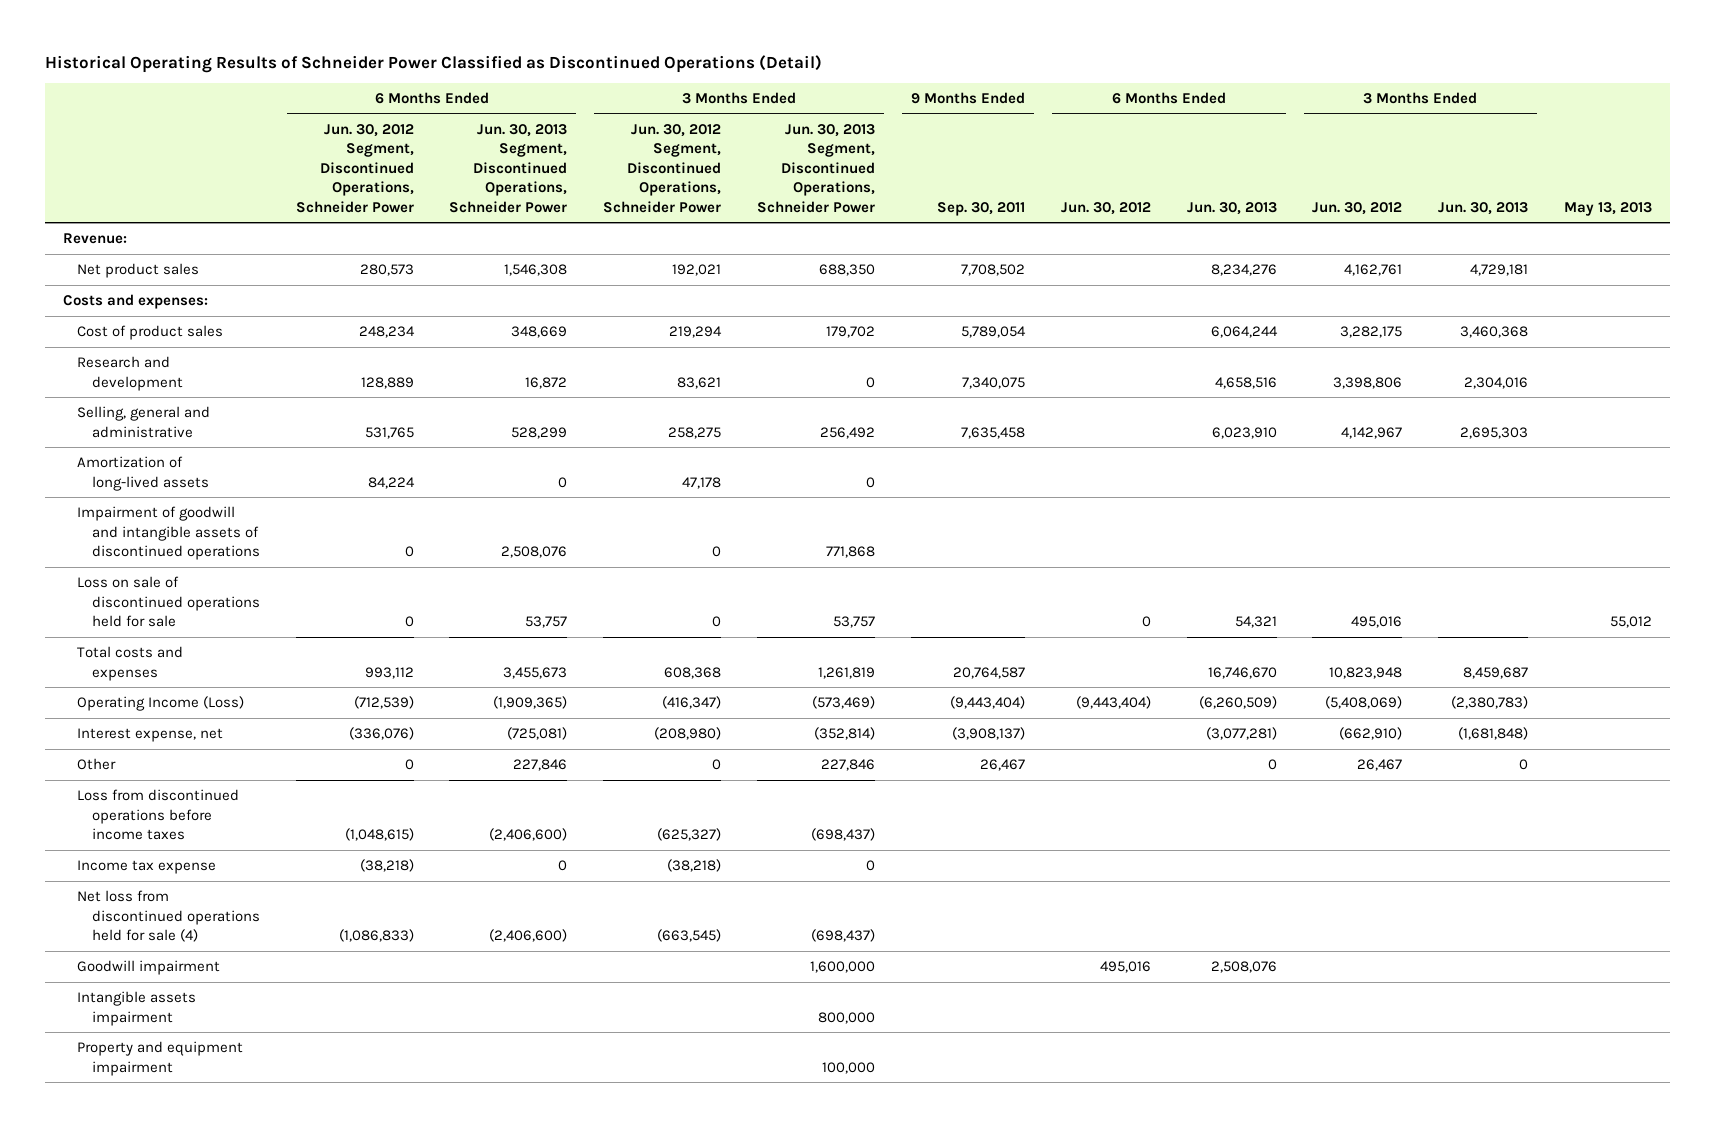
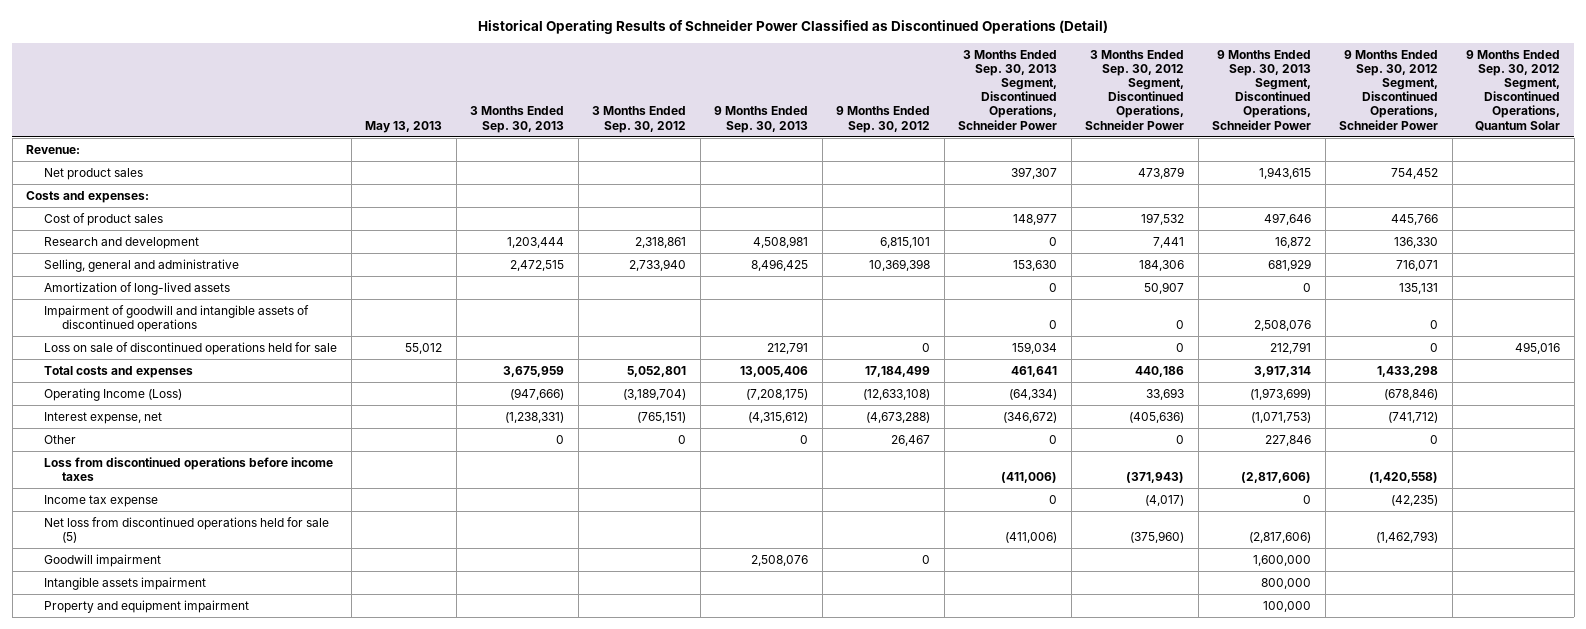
- | 6 Months Ended Jun. 30, 2012 Segment, Discontinued Operations, Schneider Power | 6 Months Ended Jun. 30, 2013 Segment, Discontinued Operations, Schneider Power | 3 Months Ended Jun. 30, 2012 Segment, Discontinued Operations, Schneider Power | 3 Months Ended Jun. 30, 2013 Segment, Discontinued Operations, Schneider Power | 9 Months Ended Sep. 30, 2011 | 6 Months Ended Jun. 30, 2012 | 6 Months Ended Jun. 30, 2013 | 3 Months Ended Jun. 30, 2012 | 3 Months Ended Jun. 30, 2013 | May 13, 2013
+ | May 13, 2013 | 3 Months Ended Sep. 30, 2013 | 3 Months Ended Sep. 30, 2012 | 9 Months Ended Sep. 30, 2013 | 9 Months Ended Sep. 30, 2012 | 3 Months Ended Sep. 30, 2013 Segment, Discontinued Operations, Schneider Power | 3 Months Ended Sep. 30, 2012 Segment, Discontinued Operations, Schneider Power | 9 Months Ended Sep. 30, 2013 Segment, Discontinued Operations, Schneider Power | 9 Months Ended Sep. 30, 2012 Segment, Discontinued Operations, Schneider Power | 9 Months Ended Sep. 30, 2012 Segment, Discontinued Operations, Quantum Solar
- Net loss from discontinued operations held for sale (4) | (1,086,833) | (2,406,600) | (663,545) | (698,437) | | | | | |
+ Net loss from discontinued operations held for sale (5) | | | | | | (411,006) | (375,960) | (2,817,606) | (1,462,793) |

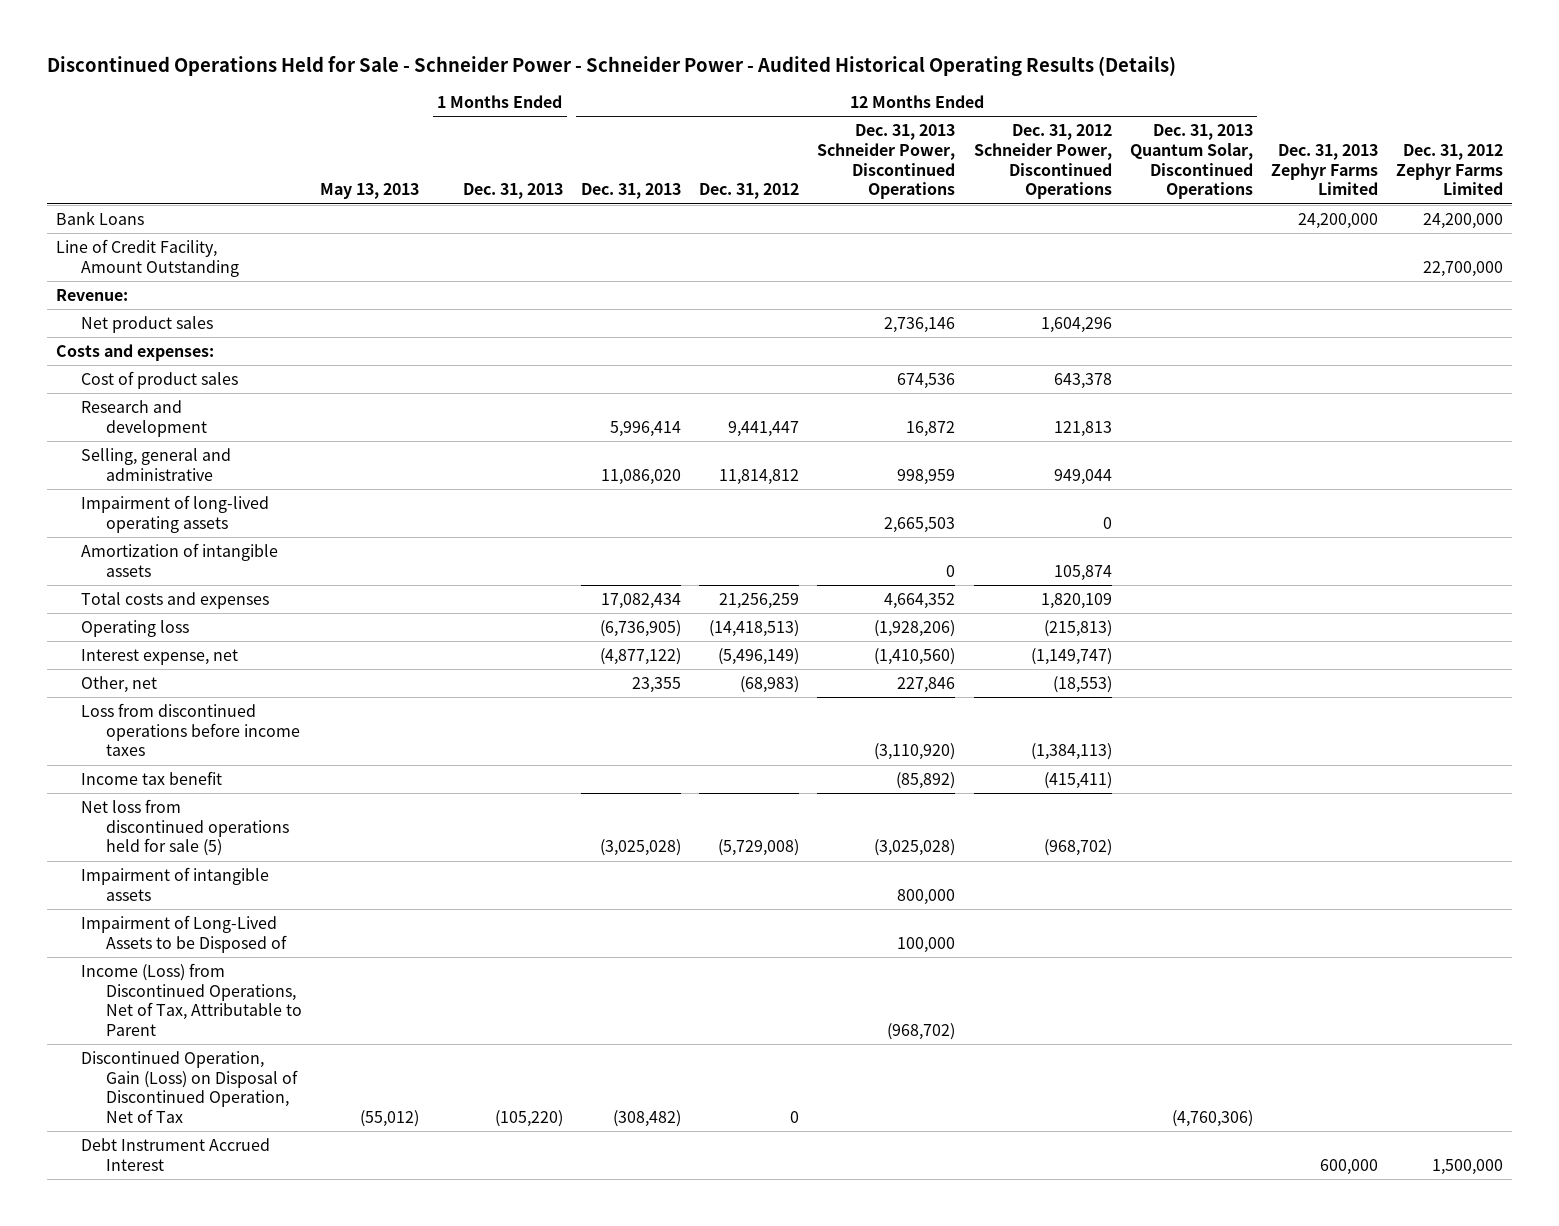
- Historical Operating Results of Schneider Power Classified as Discontinued Operations (Detail)
+ Discontinued Operations Held for Sale - Schneider Power - Schneider Power - Audited Historical Operating Results (Details)
- | May 13, 2013 | 3 Months Ended Sep. 30, 2013 | 3 Months Ended Sep. 30, 2012 | 9 Months Ended Sep. 30, 2013 | 9 Months Ended Sep. 30, 2012 | 3 Months Ended Sep. 30, 2013 Segment, Discontinued Operations, Schneider Power | 3 Months Ended Sep. 30, 2012 Segment, Discontinued Operations, Schneider Power | 9 Months Ended Sep. 30, 2013 Segment, Discontinued Operations, Schneider Power | 9 Months Ended Sep. 30, 2012 Segment, Discontinued Operations, Schneider Power | 9 Months Ended Sep. 30, 2012 Segment, Discontinued Operations, Quantum Solar
+ | May 13, 2013 | 1 Months Ended Dec. 31, 2013 | 12 Months Ended Dec. 31, 2013 | 12 Months Ended Dec. 31, 2012 | 12 Months Ended Dec. 31, 2013 Schneider Power, Discontinued Operations | 12 Months Ended Dec. 31, 2012 Schneider Power, Discontinued Operations | 12 Months Ended Dec. 31, 2013 Quantum Solar, Discontinued Operations | Dec. 31, 2013 Zephyr Farms Limited | Dec. 31, 2012 Zephyr Farms Limited
+ Bank Loans | | | | | | | | 24,200,000 | 24,200,000
+ Line of Credit Facility, Amount Outstanding | | | | | | | | | 22,700,000
- Amortization of long-lived assets | | | | | | 0 | 50,907 | 0 | 135,131 |
- Impairment of goodwill and intangible assets of discontinued operations | | | | | | 0 | 0 | 2,508,076 | 0 |
- Loss on sale of discontinued operations held for sale | 55,012 | | | 212,791 | 0 | 159,034 | 0 | 212,791 | 0 | 495,016
+ Impairment of long-lived operating assets | | | | | 2,665,503 | 0 | | |
+ Amortization of intangible assets | | | | | 0 | 105,874 | | |
- Operating Income (Loss) | | (947,666) | (3,189,704) | (7,208,175) | (12,633,108) | (64,334) | 33,693 | (1,973,699) | (678,846) |
+ Operating loss | | | (6,736,905) | (14,418,513) | (1,928,206) | (215,813) | | |
- Other | | 0 | 0 | 0 | 26,467 | 0 | 0 | 227,846 | 0 |
+ Other, net | | | 23,355 | (68,983) | 227,846 | (18,553) | | |
- Income tax expense | | | | | | 0 | (4,017) | 0 | (42,235) |
+ Income tax benefit | | | | | (85,892) | (415,411) | | |
- Goodwill impairment | | | | 2,508,076 | 0 | | | 1,600,000 | |
- Intangible assets impairment | | | | | | | | 800,000 | |
- Property and equipment impairment | | | | | | | | 100,000 | |
+ Impairment of intangible assets | | | | | 800,000 | | | |
+ Impairment of Long-Lived Assets to be Disposed of | | | | | 100,000 | | | |
+ Income (Loss) from Discontinued Operations, Net of Tax, Attributable to Parent | | | | | (968,702) | | | |
+ Discontinued Operation, Gain (Loss) on Disposal of Discontinued Operation, Net of Tax | (55,012) | (105,220) | (308,482) | 0 | | | (4,760,306) | |
+ Debt Instrument Accrued Interest | | | | | | | | 600,000 | 1,500,000

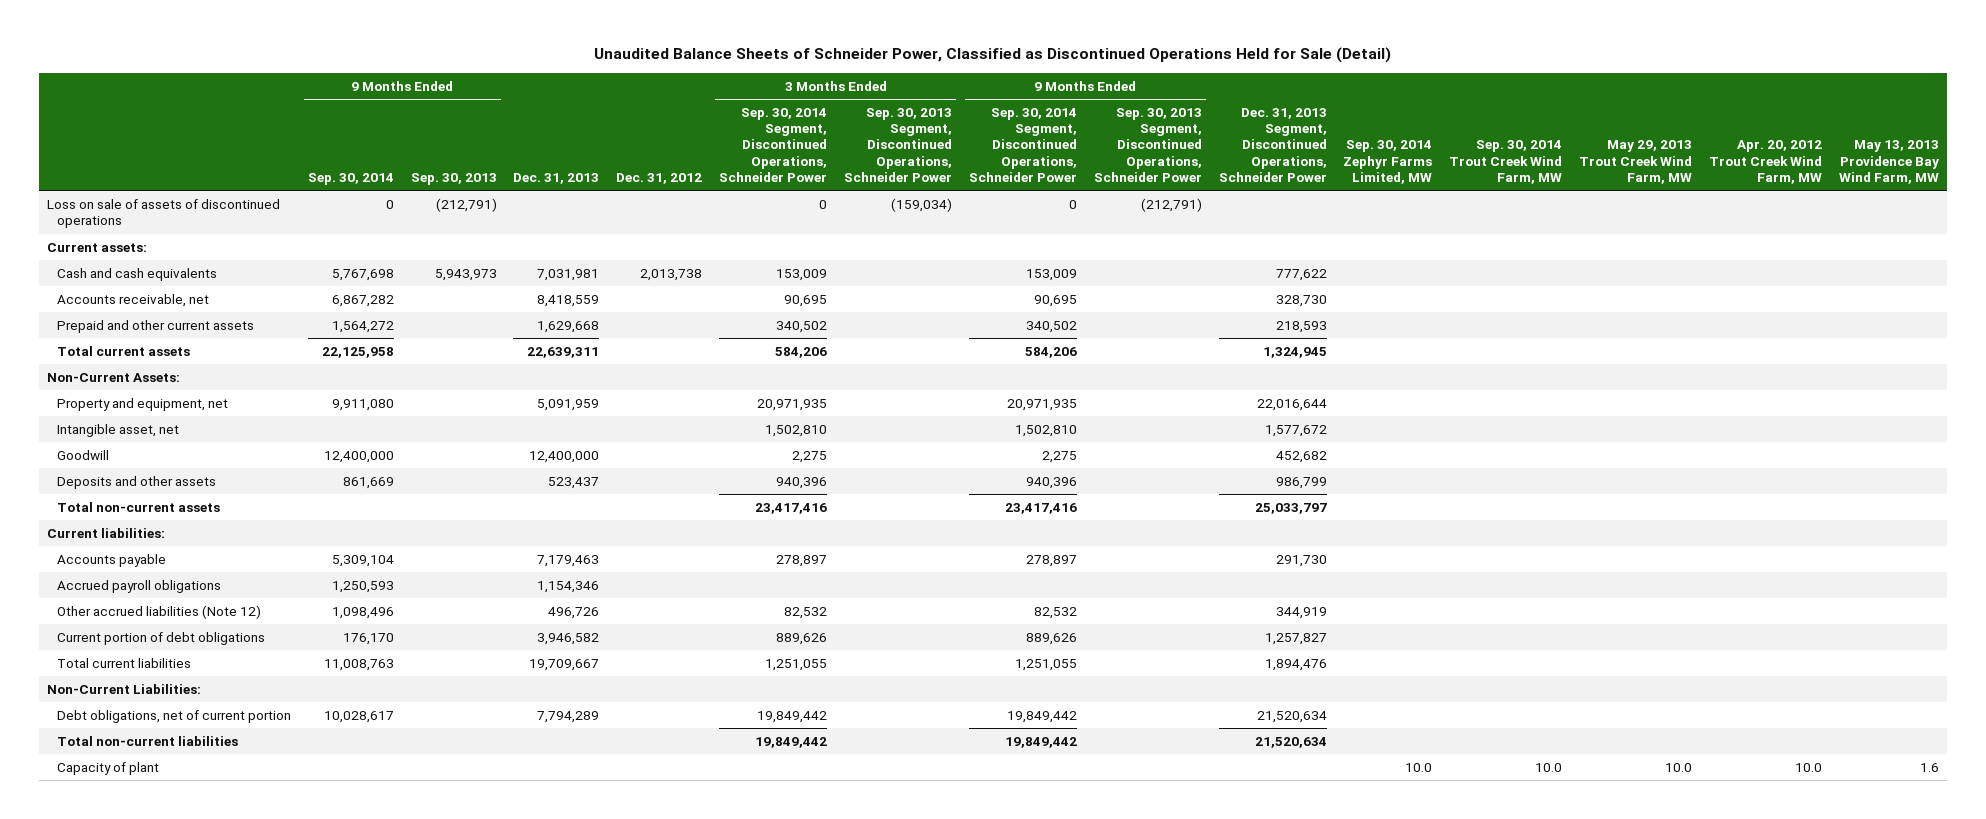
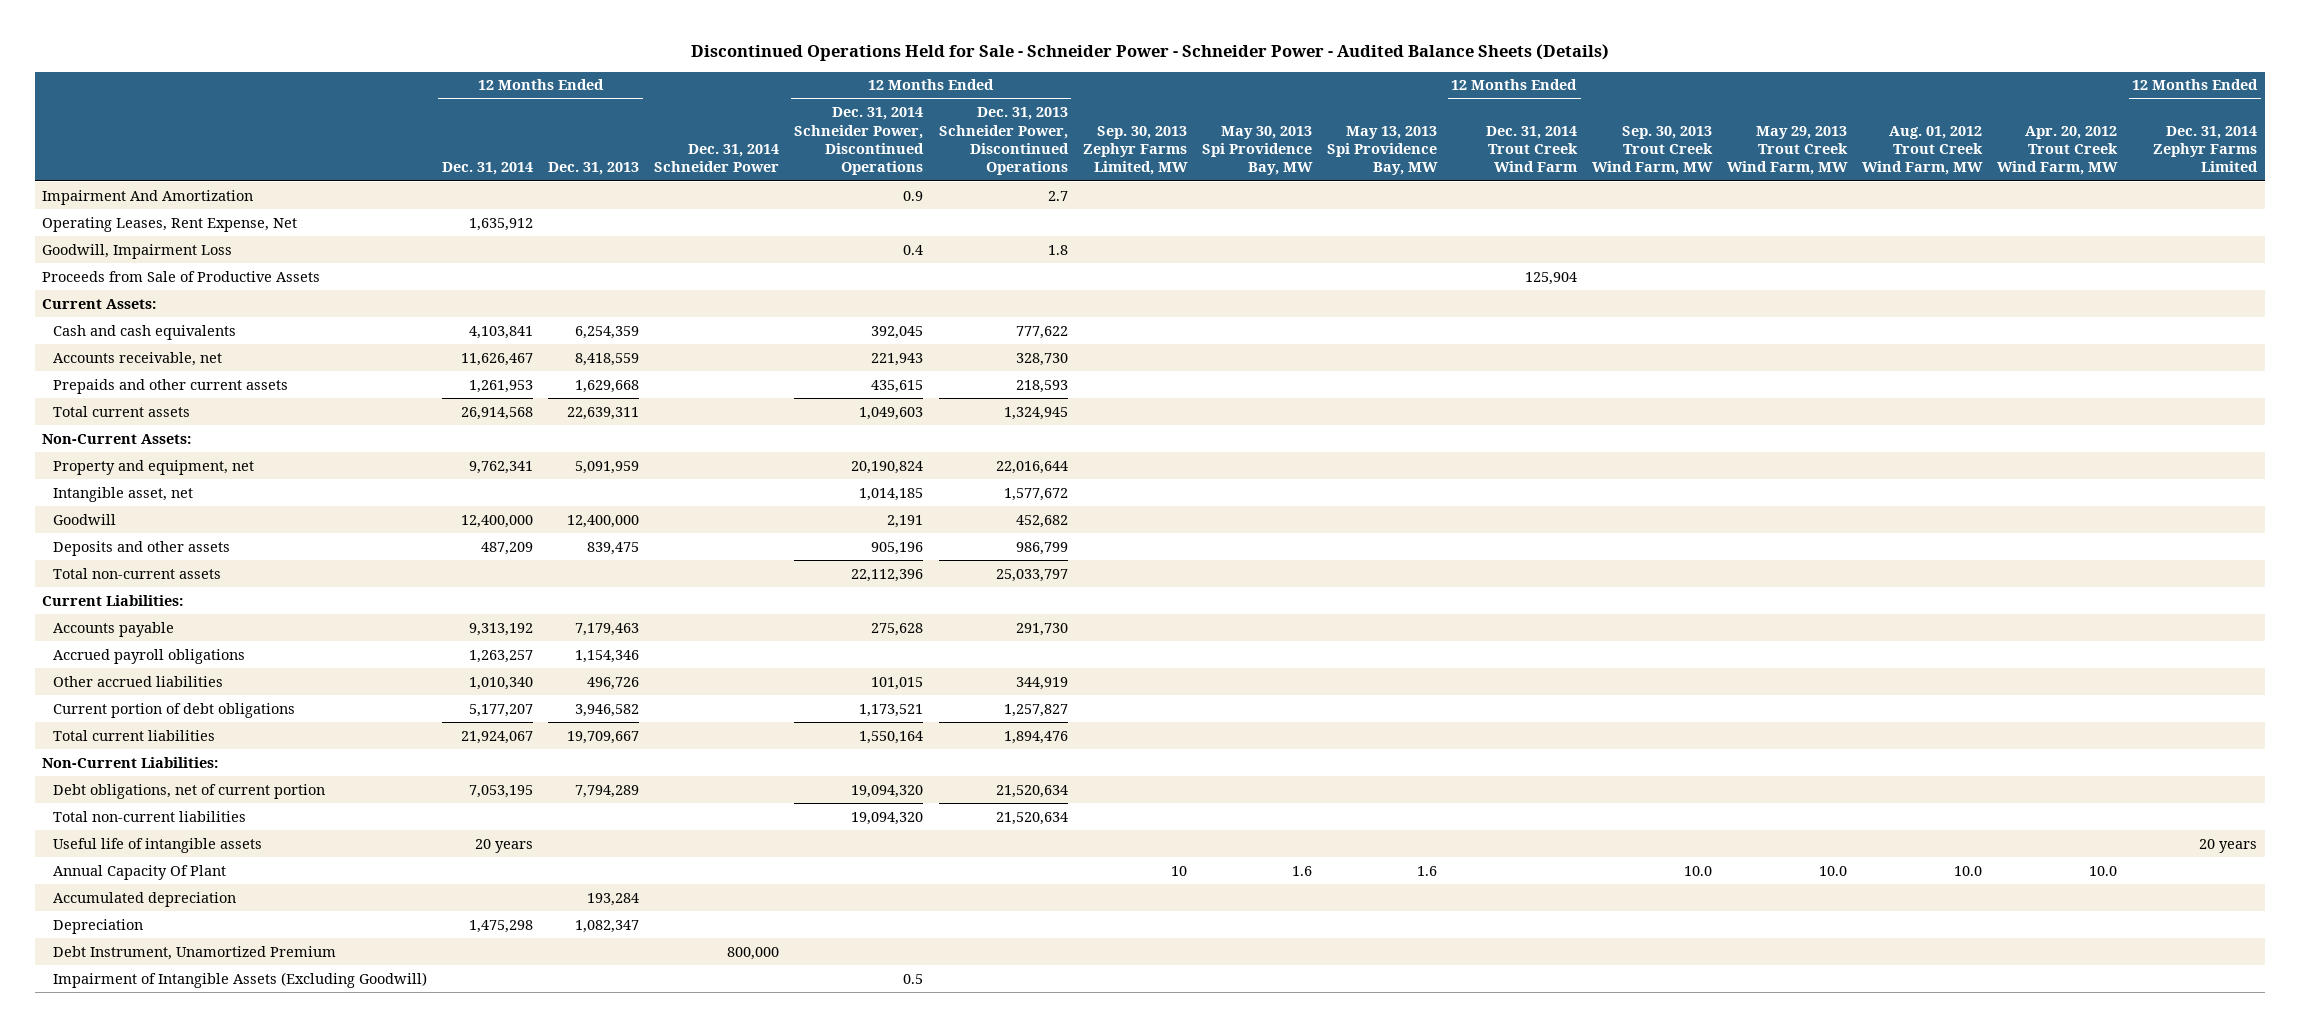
- Unaudited Balance Sheets of Schneider Power, Classified as Discontinued Operations Held for Sale (Detail)
+ Discontinued Operations Held for Sale - Schneider Power - Schneider Power - Audited Balance Sheets (Details)
- | 9 Months Ended Sep. 30, 2014 | 9 Months Ended Sep. 30, 2013 | Dec. 31, 2013 | Dec. 31, 2012 | 3 Months Ended Sep. 30, 2014 Segment, Discontinued Operations, Schneider Power | 3 Months Ended Sep. 30, 2013 Segment, Discontinued Operations, Schneider Power | 9 Months Ended Sep. 30, 2014 Segment, Discontinued Operations, Schneider Power | 9 Months Ended Sep. 30, 2013 Segment, Discontinued Operations, Schneider Power | Dec. 31, 2013 Segment, Discontinued Operations, Schneider Power | Sep. 30, 2014 Zephyr Farms Limited, MW | Sep. 30, 2014 Trout Creek Wind Farm, MW | May 29, 2013 Trout Creek Wind Farm, MW | Apr. 20, 2012 Trout Creek Wind Farm, MW | May 13, 2013 Providence Bay Wind Farm, MW
+ | 12 Months Ended Dec. 31, 2014 | 12 Months Ended Dec. 31, 2013 | Dec. 31, 2014 Schneider Power | 12 Months Ended Dec. 31, 2014 Schneider Power, Discontinued Operations | 12 Months Ended Dec. 31, 2013 Schneider Power, Discontinued Operations | Sep. 30, 2013 Zephyr Farms Limited, MW | May 30, 2013 Spi Providence Bay, MW | May 13, 2013 Spi Providence Bay, MW | 12 Months Ended Dec. 31, 2014 Trout Creek Wind Farm | Sep. 30, 2013 Trout Creek Wind Farm, MW | May 29, 2013 Trout Creek Wind Farm, MW | Aug. 01, 2012 Trout Creek Wind Farm, MW | Apr. 20, 2012 Trout Creek Wind Farm, MW | 12 Months Ended Dec. 31, 2014 Zephyr Farms Limited
- Loss on sale of assets of discontinued operations | 0 | (212,791) | | | 0 | (159,034) | 0 | (212,791) | | | | | |
- Current assets:
+ Impairment And Amortization | | | | 0.9 | 2.7 | | | | | | | | |
+ Operating Leases, Rent Expense, Net | 1,635,912 | | | | | | | | | | | | |
+ Goodwill, Impairment Loss | | | | 0.4 | 1.8 | | | | | | | | |
+ Proceeds from Sale of Productive Assets | | | | | | | | | 125,904 | | | | |
+ Current Assets:
- Prepaid and other current assets | 1,564,272 | | 1,629,668 | | 340,502 | | 340,502 | | 218,593 | | | | |
+ Prepaids and other current assets | 1,261,953 | 1,629,668 | | 435,615 | 218,593 | | | | | | | | |
- Current liabilities:
+ Current Liabilities:
- Other accrued liabilities (Note 12) | 1,098,496 | | 496,726 | | 82,532 | | 82,532 | | 344,919 | | | | |
+ Other accrued liabilities | 1,010,340 | 496,726 | | 101,015 | 344,919 | | | | | | | | |
- Capacity of plant | | | | | | | | | | 10.0 | 10.0 | 10.0 | 10.0 | 1.6
+ Useful life of intangible assets | 20 years | | | | | | | | | | | | | 20 years
+ Annual Capacity Of Plant | | | | | | 10 | 1.6 | 1.6 | | 10.0 | 10.0 | 10.0 | 10.0 |
+ Accumulated depreciation | | 193,284 | | | | | | | | | | | |
+ Depreciation | 1,475,298 | 1,082,347 | | | | | | | | | | | |
+ Debt Instrument, Unamortized Premium | | | 800,000 | | | | | | | | | | |
+ Impairment of Intangible Assets (Excluding Goodwill) | | | | 0.5 | | | | | | | | | |

